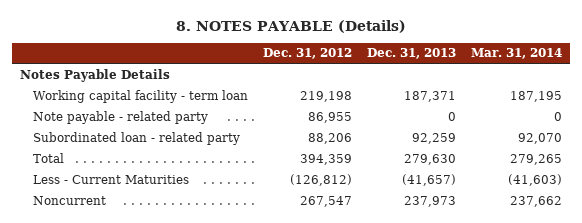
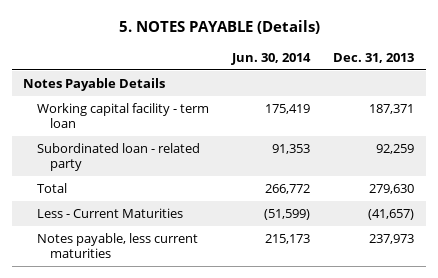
- 8. NOTES PAYABLE (Details)
+ 5. NOTES PAYABLE (Details)
- | Dec. 31, 2012 | Dec. 31, 2013 | Mar. 31, 2014
+ | Jun. 30, 2014 | Dec. 31, 2013
- Note payable - related party | 86,955 | 0 | 0
- Noncurrent | 267,547 | 237,973 | 237,662
+ Notes payable, less current maturities | 215,173 | 237,973

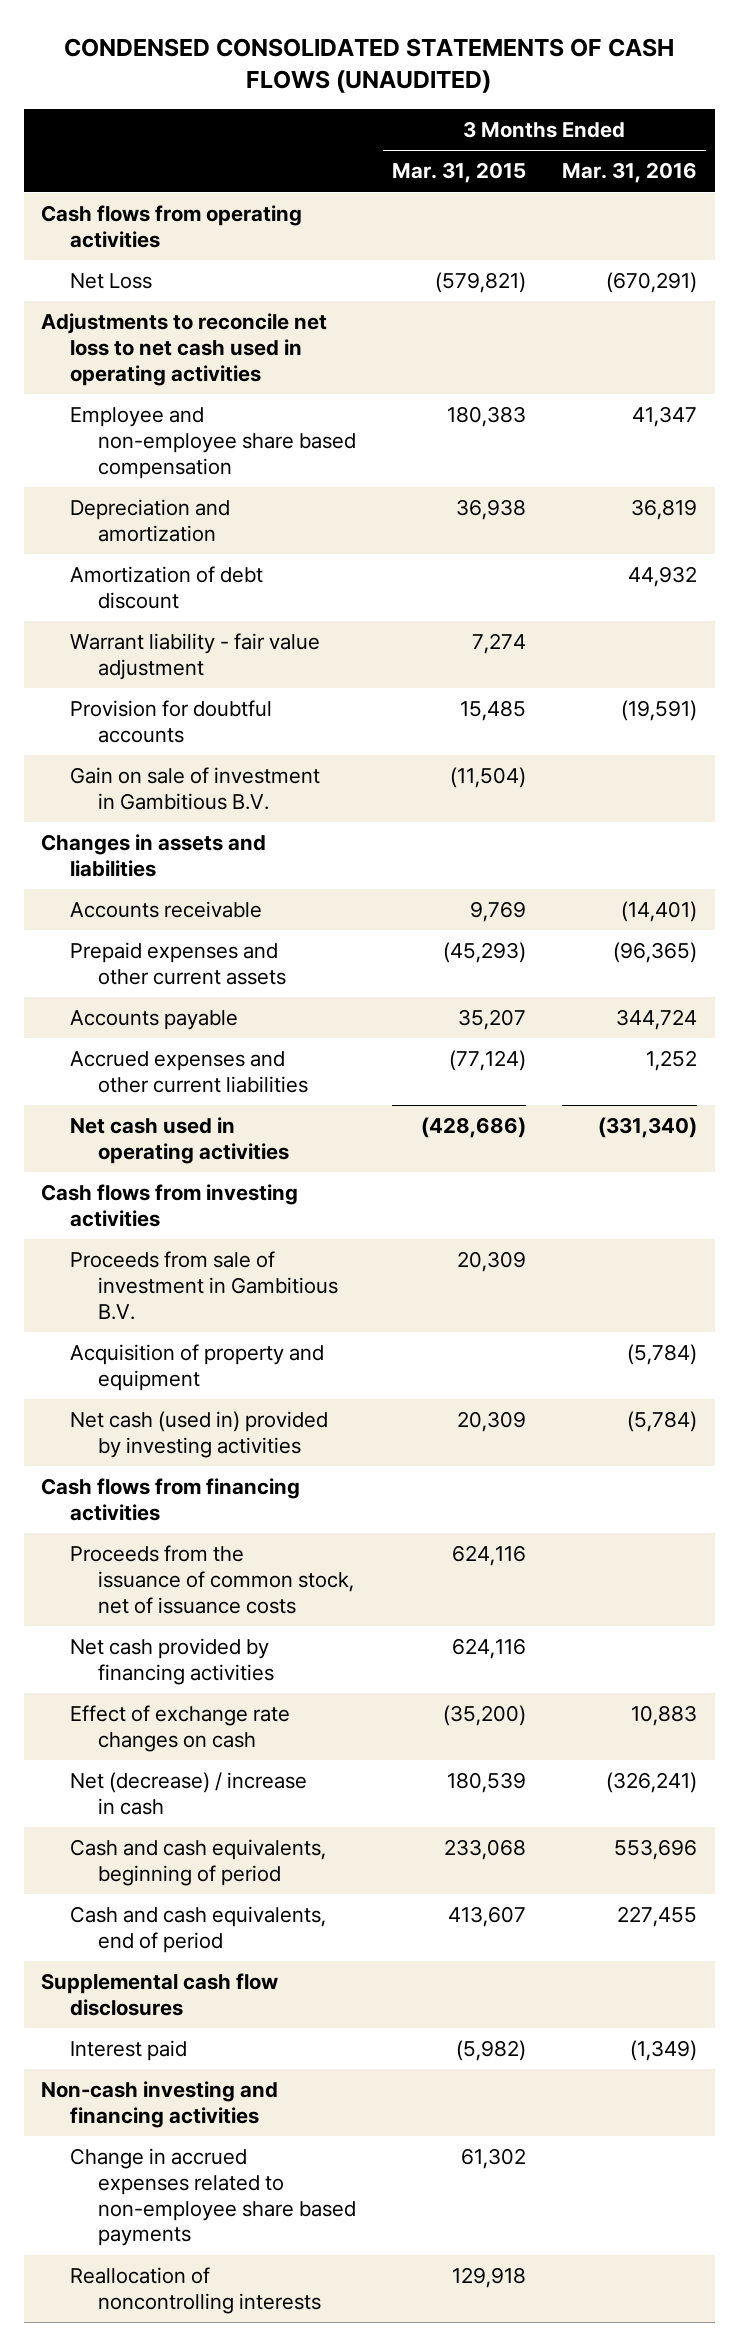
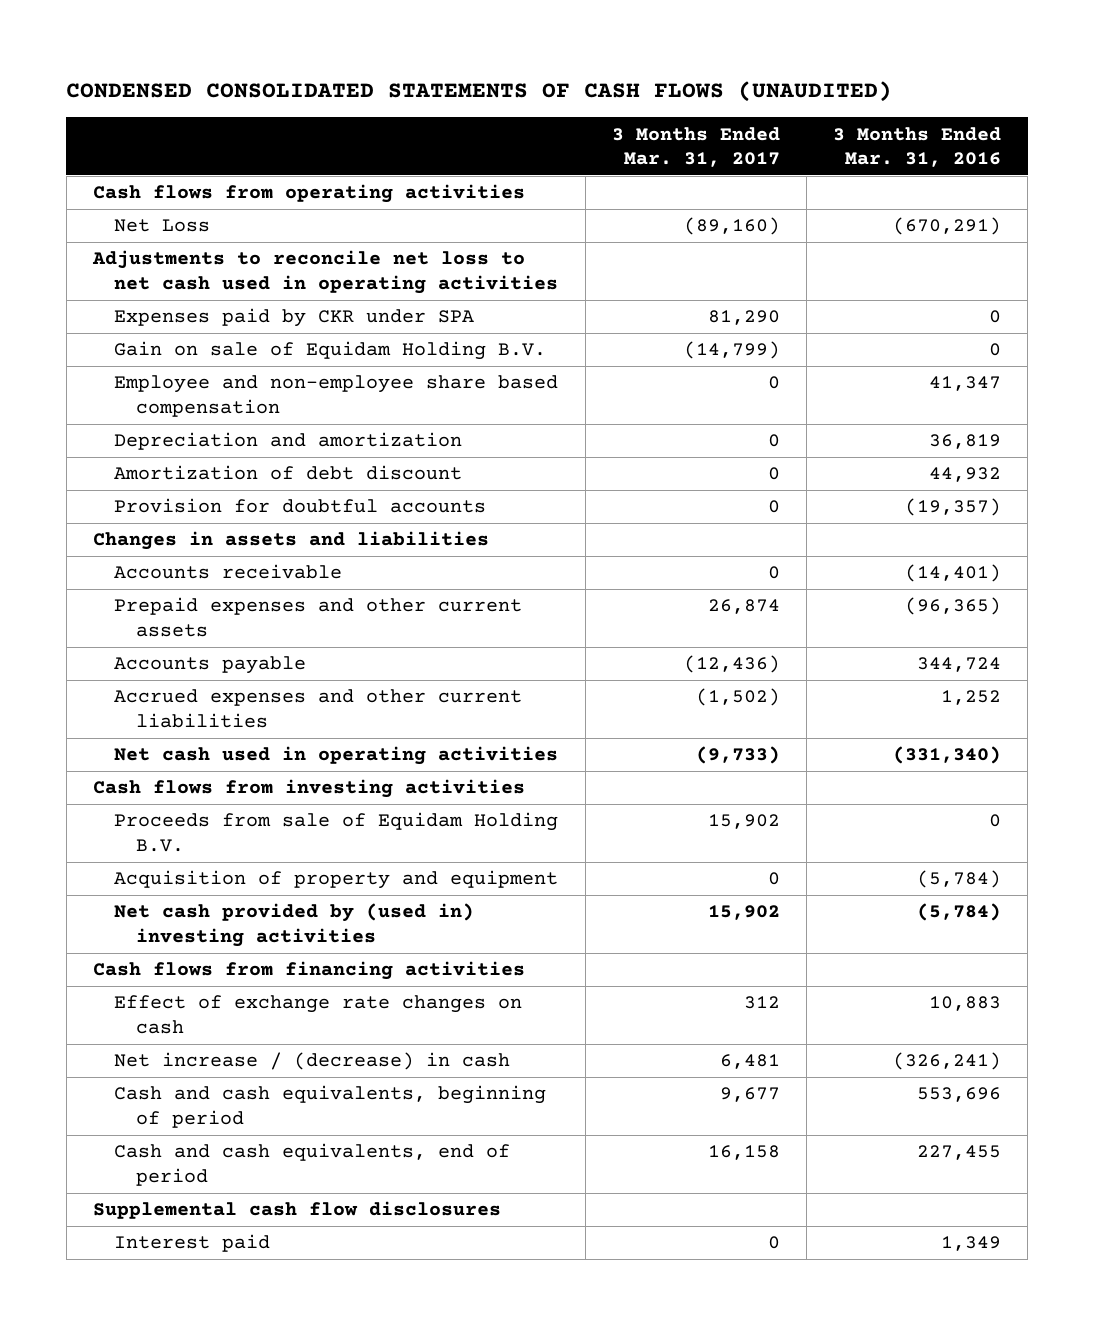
- | 3 Months Ended Mar. 31, 2015 | 3 Months Ended Mar. 31, 2016
+ | 3 Months Ended Mar. 31, 2017 | 3 Months Ended Mar. 31, 2016
+ Expenses paid by CKR under SPA | 81,290 | 0
+ Gain on sale of Equidam Holding B.V. | (14,799) | 0
- Warrant liability - fair value adjustment | 7,274 |
- Provision for doubtful accounts | 15,485 | (19,591)
- Gain on sale of investment in Gambitious B.V. | (11,504) |
+ Provision for doubtful accounts | 0 | (19,357)
- Proceeds from sale of investment in Gambitious B.V. | 20,309 |
+ Proceeds from sale of Equidam Holding B.V. | 15,902 | 0
- Net cash (used in) provided by investing activities | 20,309 | (5,784)
+ Net cash provided by (used in) investing activities | 15,902 | (5,784)
- Proceeds from the issuance of common stock, net of issuance costs | 624,116 |
- Net cash provided by financing activities | 624,116 |
- Net (decrease) / increase in cash | 180,539 | (326,241)
+ Net increase / (decrease) in cash | 6,481 | (326,241)
- Interest paid | (5,982) | (1,349)
- Non-cash investing and financing activities
- Change in accrued expenses related to non-employee share based payments | 61,302 |
- Reallocation of noncontrolling interests | 129,918 |
+ Interest paid | 0 | 1,349

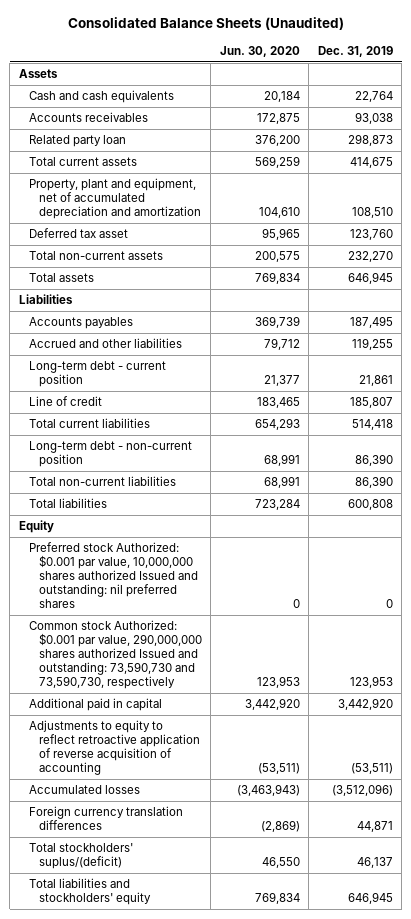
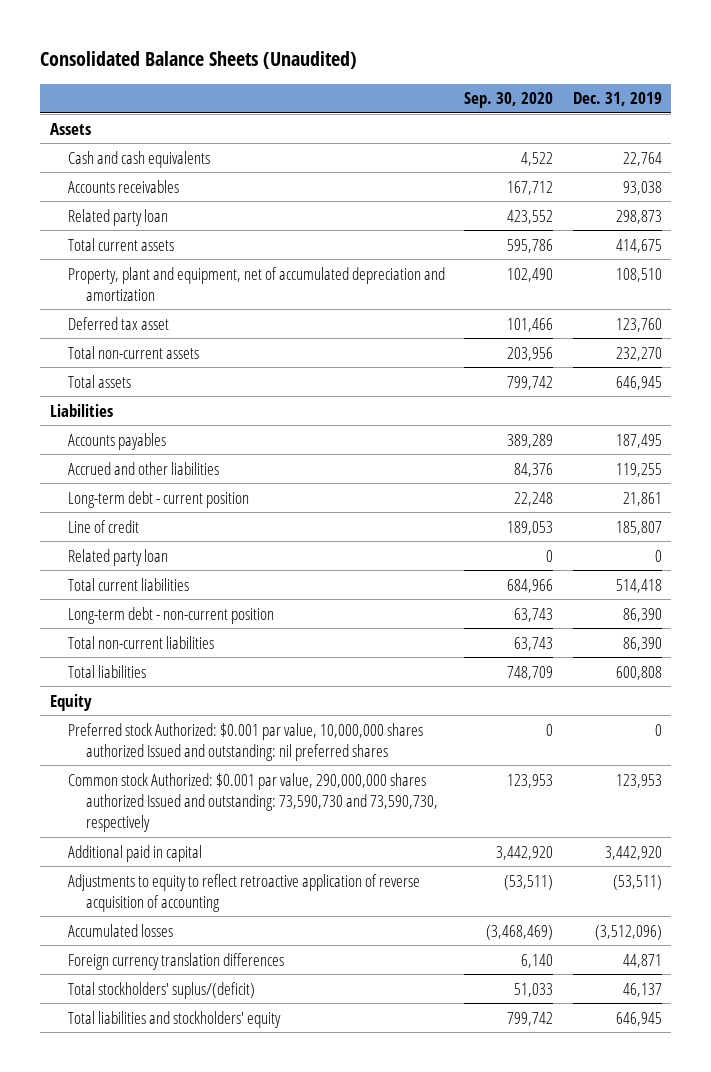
- | Jun. 30, 2020 | Dec. 31, 2019
+ | Sep. 30, 2020 | Dec. 31, 2019
+ Related party loan | 0 | 0

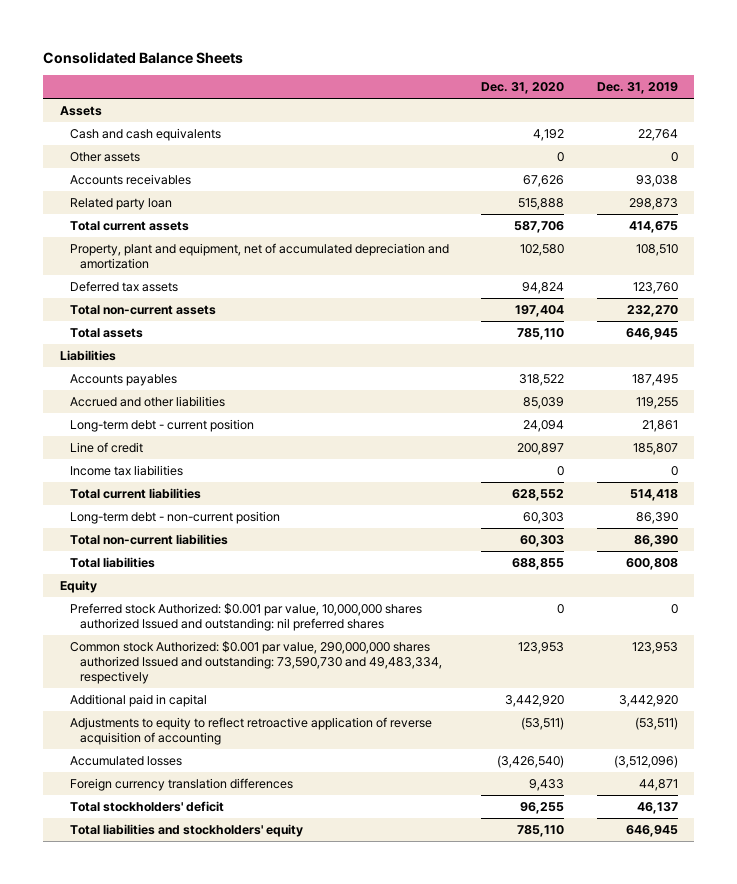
- Consolidated Balance Sheets (Unaudited)
+ Consolidated Balance Sheets
- | Sep. 30, 2020 | Dec. 31, 2019
+ | Dec. 31, 2020 | Dec. 31, 2019
+ Other assets | 0 | 0
- Deferred tax asset | 101,466 | 123,760
+ Deferred tax assets | 94,824 | 123,760
- Related party loan | 0 | 0
+ Income tax liabilities | 0 | 0
- Common stock Authorized: $0.001 par value, 290,000,000 shares authorized Issued and outstanding: 73,590,730 and 73,590,730, respectively | 123,953 | 123,953
+ Common stock Authorized: $0.001 par value, 290,000,000 shares authorized Issued and outstanding: 73,590,730 and 49,483,334, respectively | 123,953 | 123,953
- Total stockholders' suplus/(deficit) | 51,033 | 46,137
+ Total stockholders' deficit | 96,255 | 46,137

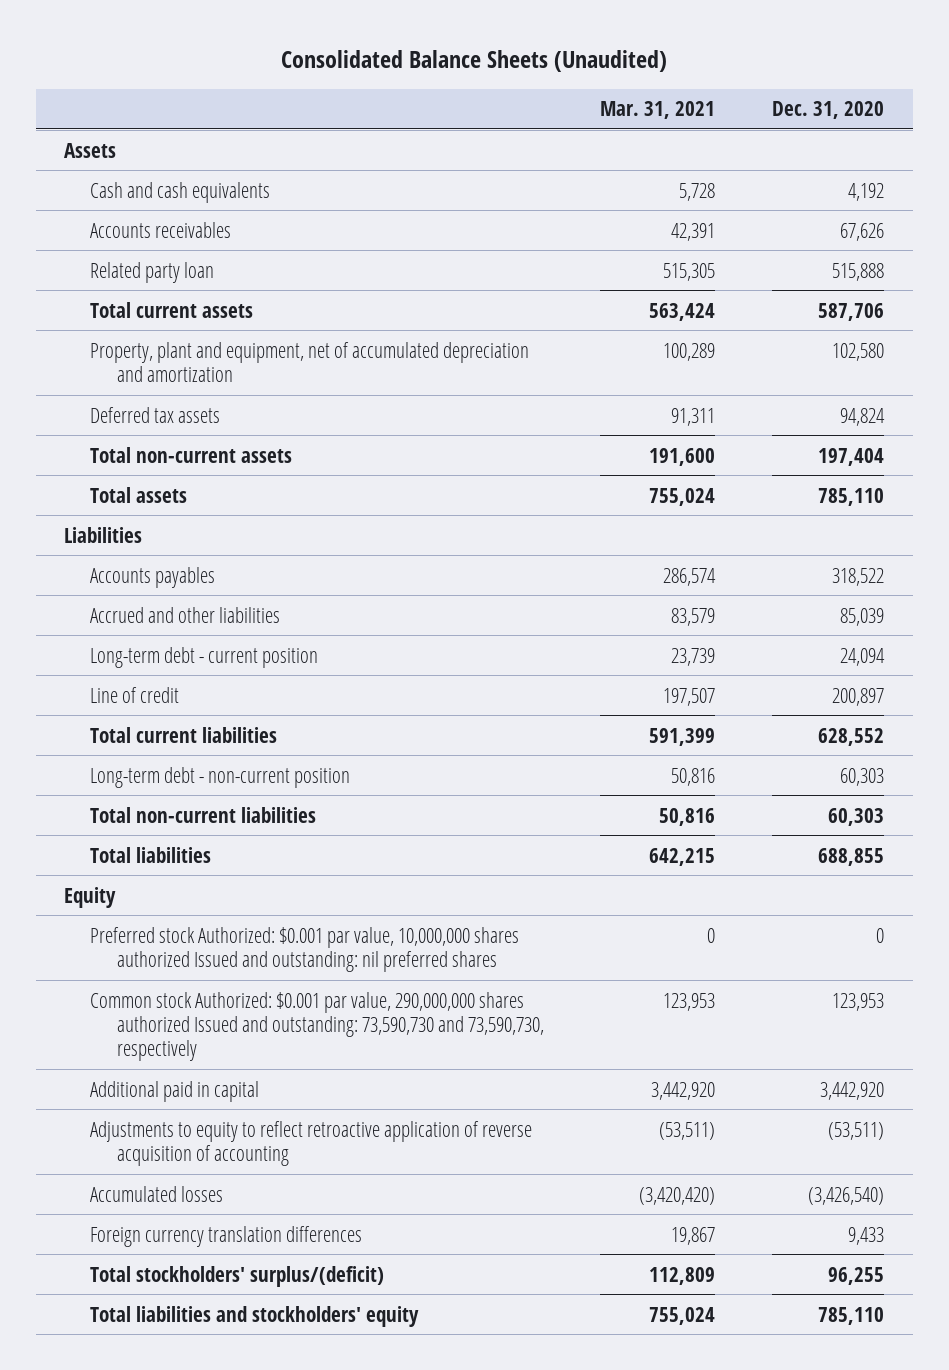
- Consolidated Balance Sheets
+ Consolidated Balance Sheets (Unaudited)
- | Dec. 31, 2020 | Dec. 31, 2019
+ | Mar. 31, 2021 | Dec. 31, 2020
- Other assets | 0 | 0
- Income tax liabilities | 0 | 0
- Common stock Authorized: $0.001 par value, 290,000,000 shares authorized Issued and outstanding: 73,590,730 and 49,483,334, respectively | 123,953 | 123,953
+ Common stock Authorized: $0.001 par value, 290,000,000 shares authorized Issued and outstanding: 73,590,730 and 73,590,730, respectively | 123,953 | 123,953
- Total stockholders' deficit | 96,255 | 46,137
+ Total stockholders' surplus/(deficit) | 112,809 | 96,255

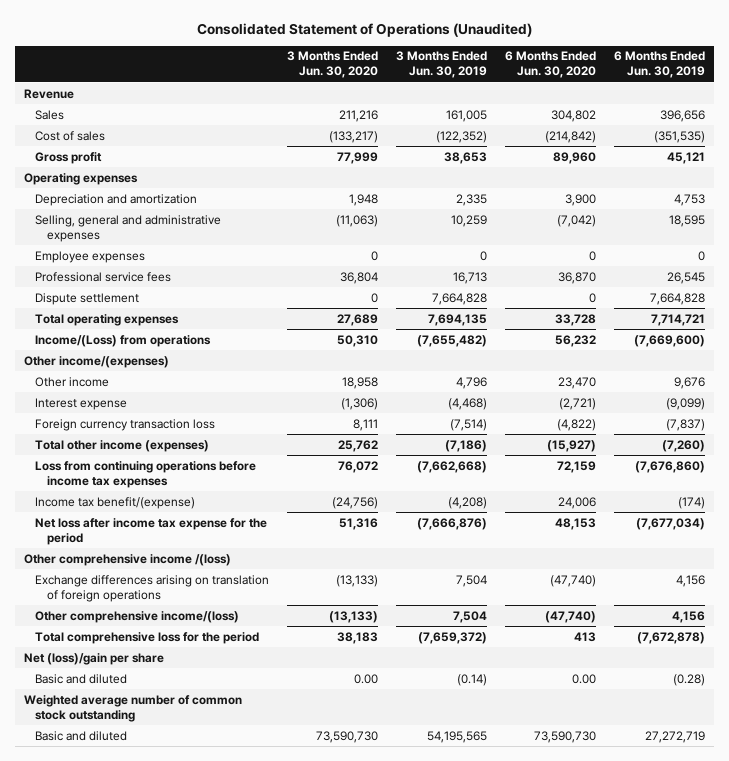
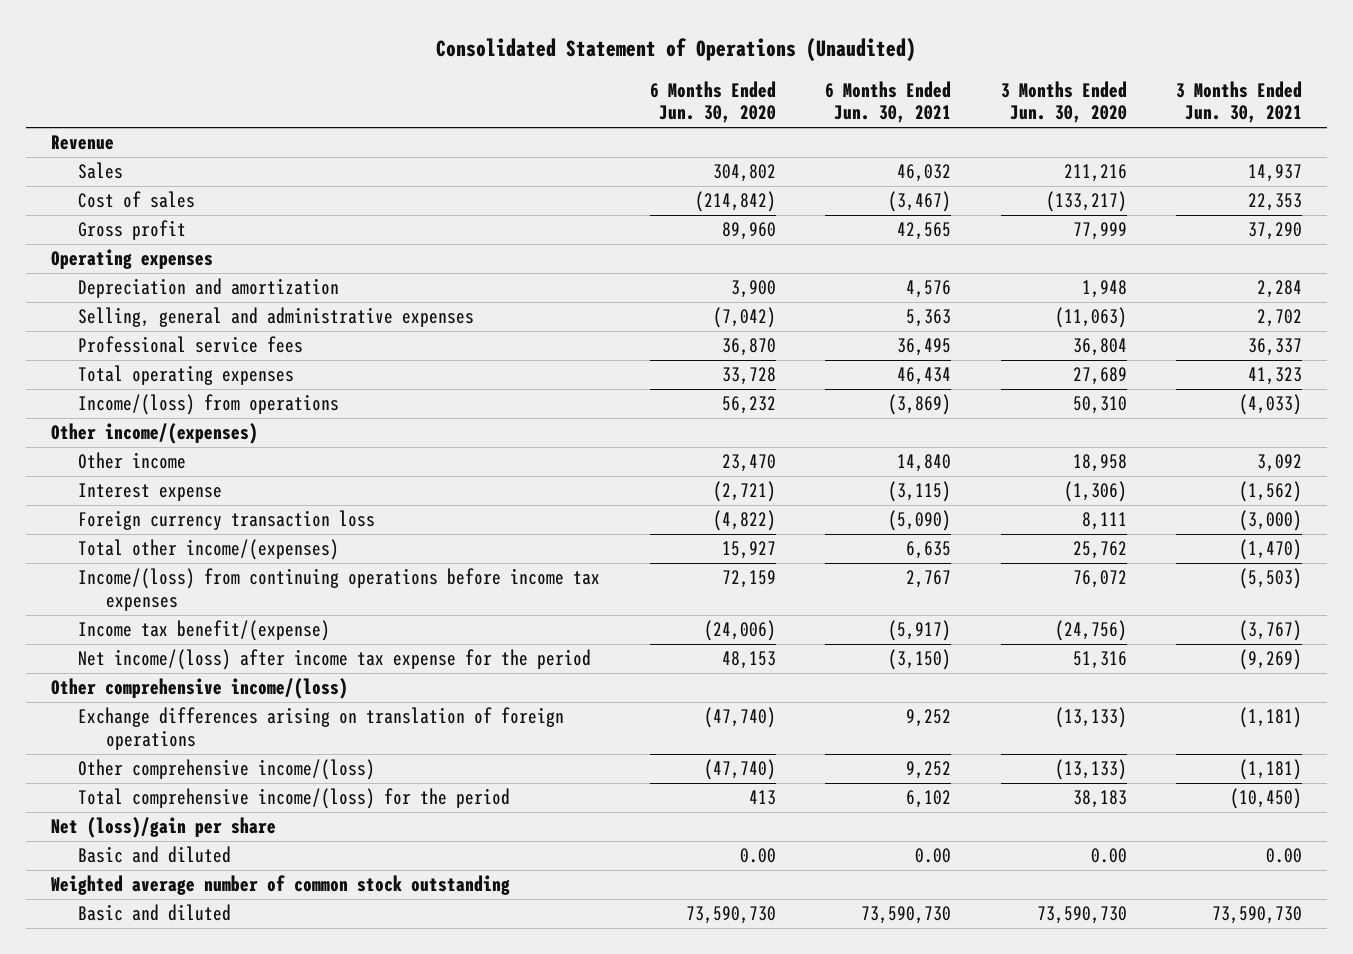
- | 3 Months Ended Jun. 30, 2020 | 3 Months Ended Jun. 30, 2019 | 6 Months Ended Jun. 30, 2020 | 6 Months Ended Jun. 30, 2019
+ | 6 Months Ended Jun. 30, 2020 | 6 Months Ended Jun. 30, 2021 | 3 Months Ended Jun. 30, 2020 | 3 Months Ended Jun. 30, 2021
- Employee expenses | 0 | 0 | 0 | 0
- Dispute settlement | 0 | 7,664,828 | 0 | 7,664,828
- Income/(Loss) from operations | 50,310 | (7,655,482) | 56,232 | (7,669,600)
+ Income/(loss) from operations | 56,232 | (3,869) | 50,310 | (4,033)
- Total other income (expenses) | 25,762 | (7,186) | (15,927) | (7,260)
- Loss from continuing operations before income tax expenses | 76,072 | (7,662,668) | 72,159 | (7,676,860)
- Income tax benefit/(expense) | (24,756) | (4,208) | 24,006 | (174)
- Net loss after income tax expense for the period | 51,316 | (7,666,876) | 48,153 | (7,677,034)
- Other comprehensive income /(loss)
+ Total other income/(expenses) | 15,927 | 6,635 | 25,762 | (1,470)
+ Income/(loss) from continuing operations before income tax expenses | 72,159 | 2,767 | 76,072 | (5,503)
+ Income tax benefit/(expense) | (24,006) | (5,917) | (24,756) | (3,767)
+ Net income/(loss) after income tax expense for the period | 48,153 | (3,150) | 51,316 | (9,269)
+ Other comprehensive income/(loss)
- Total comprehensive loss for the period | 38,183 | (7,659,372) | 413 | (7,672,878)
+ Total comprehensive income/(loss) for the period | 413 | 6,102 | 38,183 | (10,450)

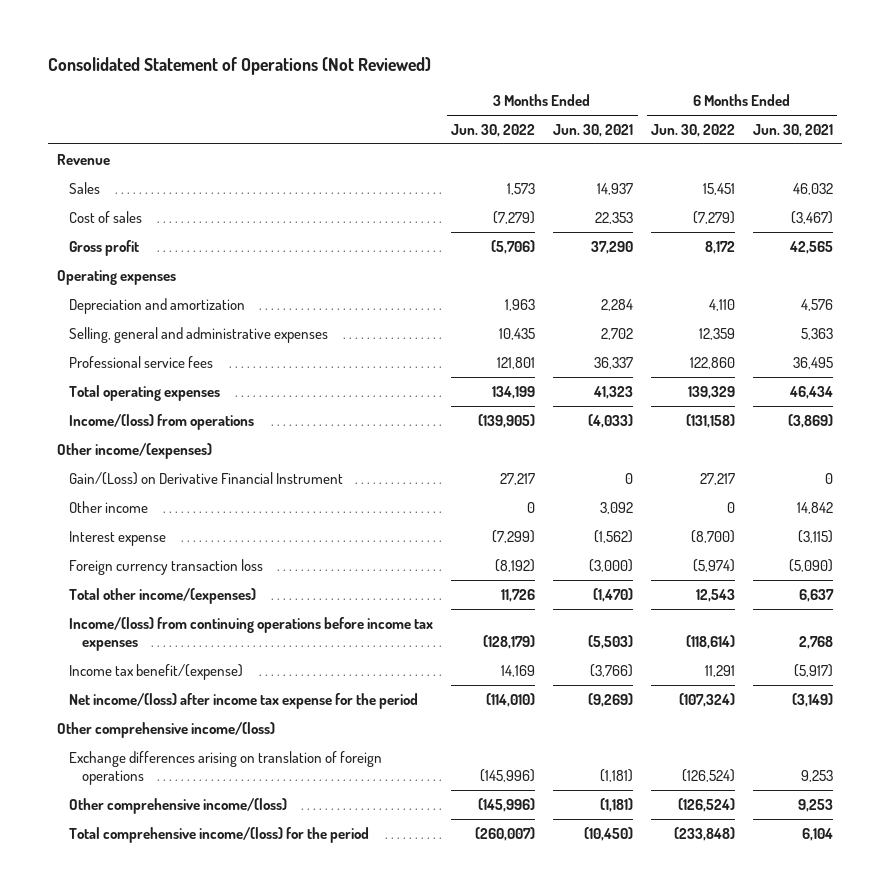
- Consolidated Statement of Operations (Unaudited)
+ Consolidated Statement of Operations (Not Reviewed)
- | 6 Months Ended Jun. 30, 2020 | 6 Months Ended Jun. 30, 2021 | 3 Months Ended Jun. 30, 2020 | 3 Months Ended Jun. 30, 2021
+ | 3 Months Ended Jun. 30, 2022 | 3 Months Ended Jun. 30, 2021 | 6 Months Ended Jun. 30, 2022 | 6 Months Ended Jun. 30, 2021
- Other income | 23,470 | 14,840 | 18,958 | 3,092
+ Gain/(Loss) on Derivative Financial Instrument | 27,217 | 0 | 27,217 | 0
+ Other income | 0 | 3,092 | 0 | 14,842
- Total other income/(expenses) | 15,927 | 6,635 | 25,762 | (1,470)
- Income/(loss) from continuing operations before income tax expenses | 72,159 | 2,767 | 76,072 | (5,503)
- Income tax benefit/(expense) | (24,006) | (5,917) | (24,756) | (3,767)
- Net income/(loss) after income tax expense for the period | 48,153 | (3,150) | 51,316 | (9,269)
+ Total other income/(expenses) | 11,726 | (1,470) | 12,543 | 6,637
+ Income/(loss) from continuing operations before income tax expenses | (128,179) | (5,503) | (118,614) | 2,768
+ Income tax benefit/(expense) | 14,169 | (3,766) | 11,291 | (5,917)
+ Net income/(loss) after income tax expense for the period | (114,010) | (9,269) | (107,324) | (3,149)
- Exchange differences arising on translation of foreign operations | (47,740) | 9,252 | (13,133) | (1,181)
- Other comprehensive income/(loss) | (47,740) | 9,252 | (13,133) | (1,181)
- Total comprehensive income/(loss) for the period | 413 | 6,102 | 38,183 | (10,450)
- Net (loss)/gain per share
- Basic and diluted | 0.00 | 0.00 | 0.00 | 0.00
- Weighted average number of common stock outstanding
- Basic and diluted | 73,590,730 | 73,590,730 | 73,590,730 | 73,590,730
+ Exchange differences arising on translation of foreign operations | (145,996) | (1,181) | (126,524) | 9,253
+ Other comprehensive income/(loss) | (145,996) | (1,181) | (126,524) | 9,253
+ Total comprehensive income/(loss) for the period | (260,007) | (10,450) | (233,848) | 6,104

